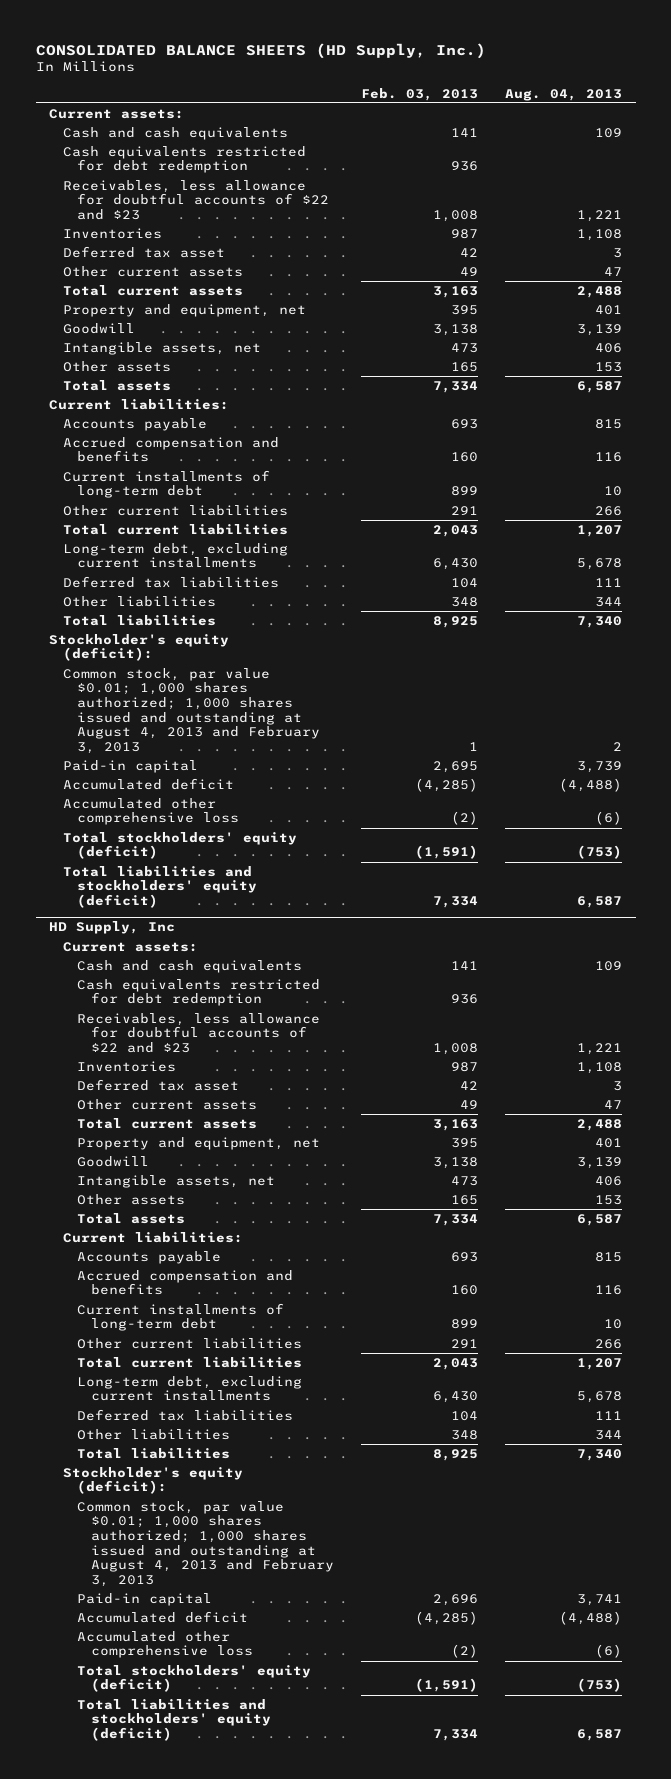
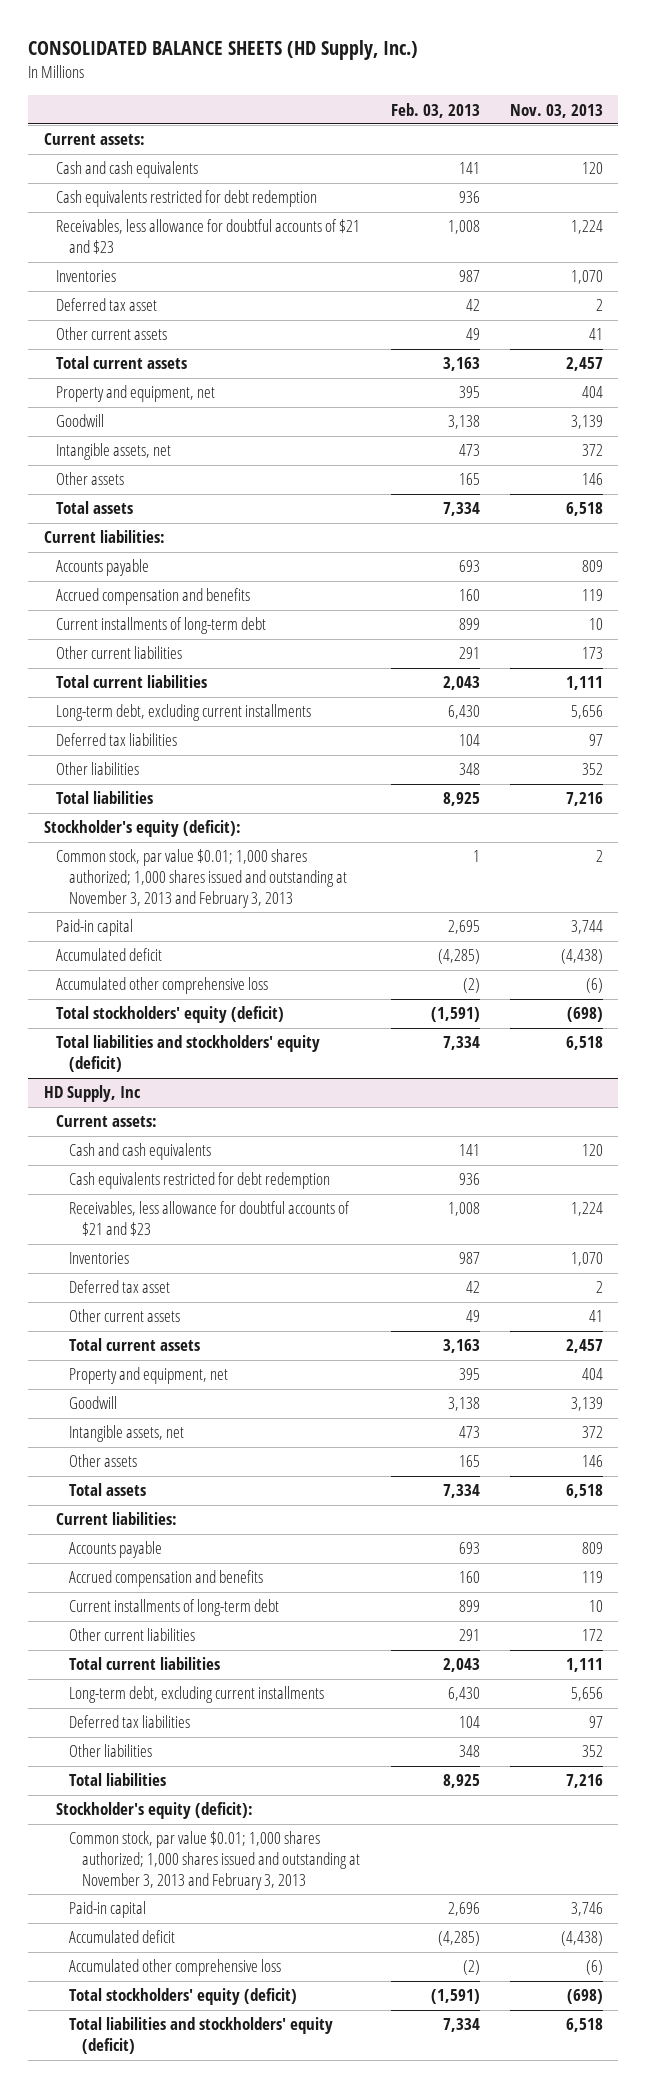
- | Feb. 03, 2013 | Aug. 04, 2013
+ | Feb. 03, 2013 | Nov. 03, 2013
- Receivables, less allowance for doubtful accounts of $22 and $23 | 1,008 | 1,221
+ Receivables, less allowance for doubtful accounts of $21 and $23 | 1,008 | 1,224
- Common stock, par value $0.01; 1,000 shares authorized; 1,000 shares issued and outstanding at August 4, 2013 and February 3, 2013 | 1 | 2
+ Common stock, par value $0.01; 1,000 shares authorized; 1,000 shares issued and outstanding at November 3, 2013 and February 3, 2013 | 1 | 2
@ HD Supply, Inc
- Receivables, less allowance for doubtful accounts of $22 and $23 | 1,008 | 1,221
+ Receivables, less allowance for doubtful accounts of $21 and $23 | 1,008 | 1,224
- Common stock, par value $0.01; 1,000 shares authorized; 1,000 shares issued and outstanding at August 4, 2013 and February 3, 2013
+ Common stock, par value $0.01; 1,000 shares authorized; 1,000 shares issued and outstanding at November 3, 2013 and February 3, 2013

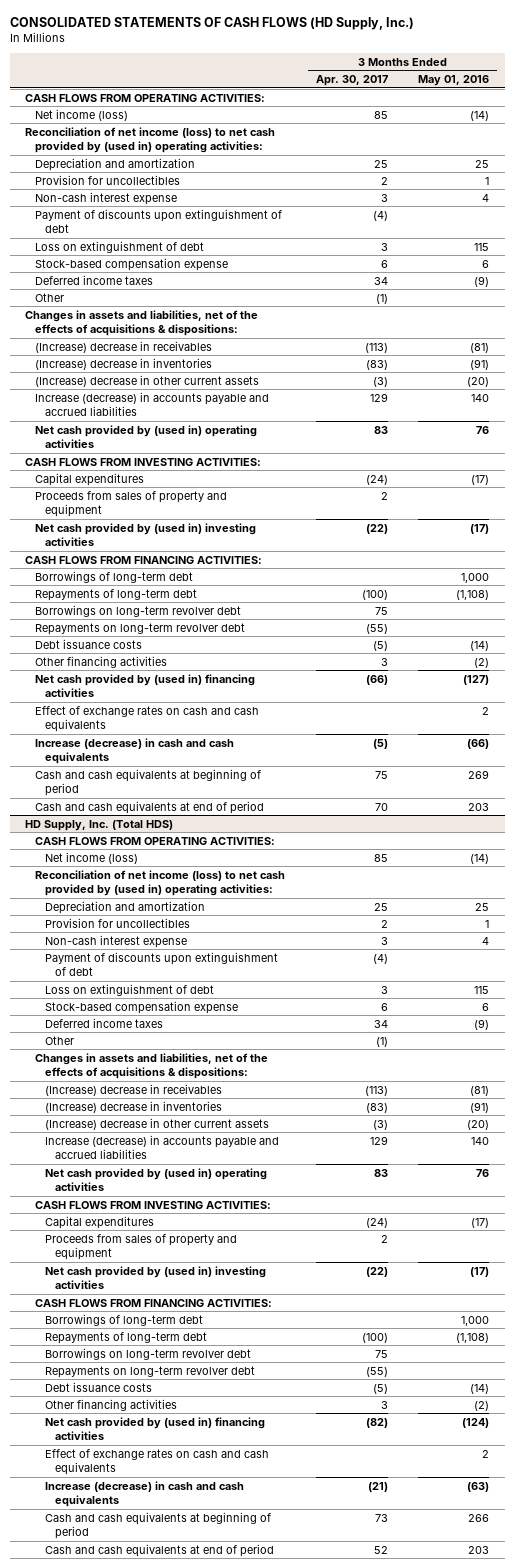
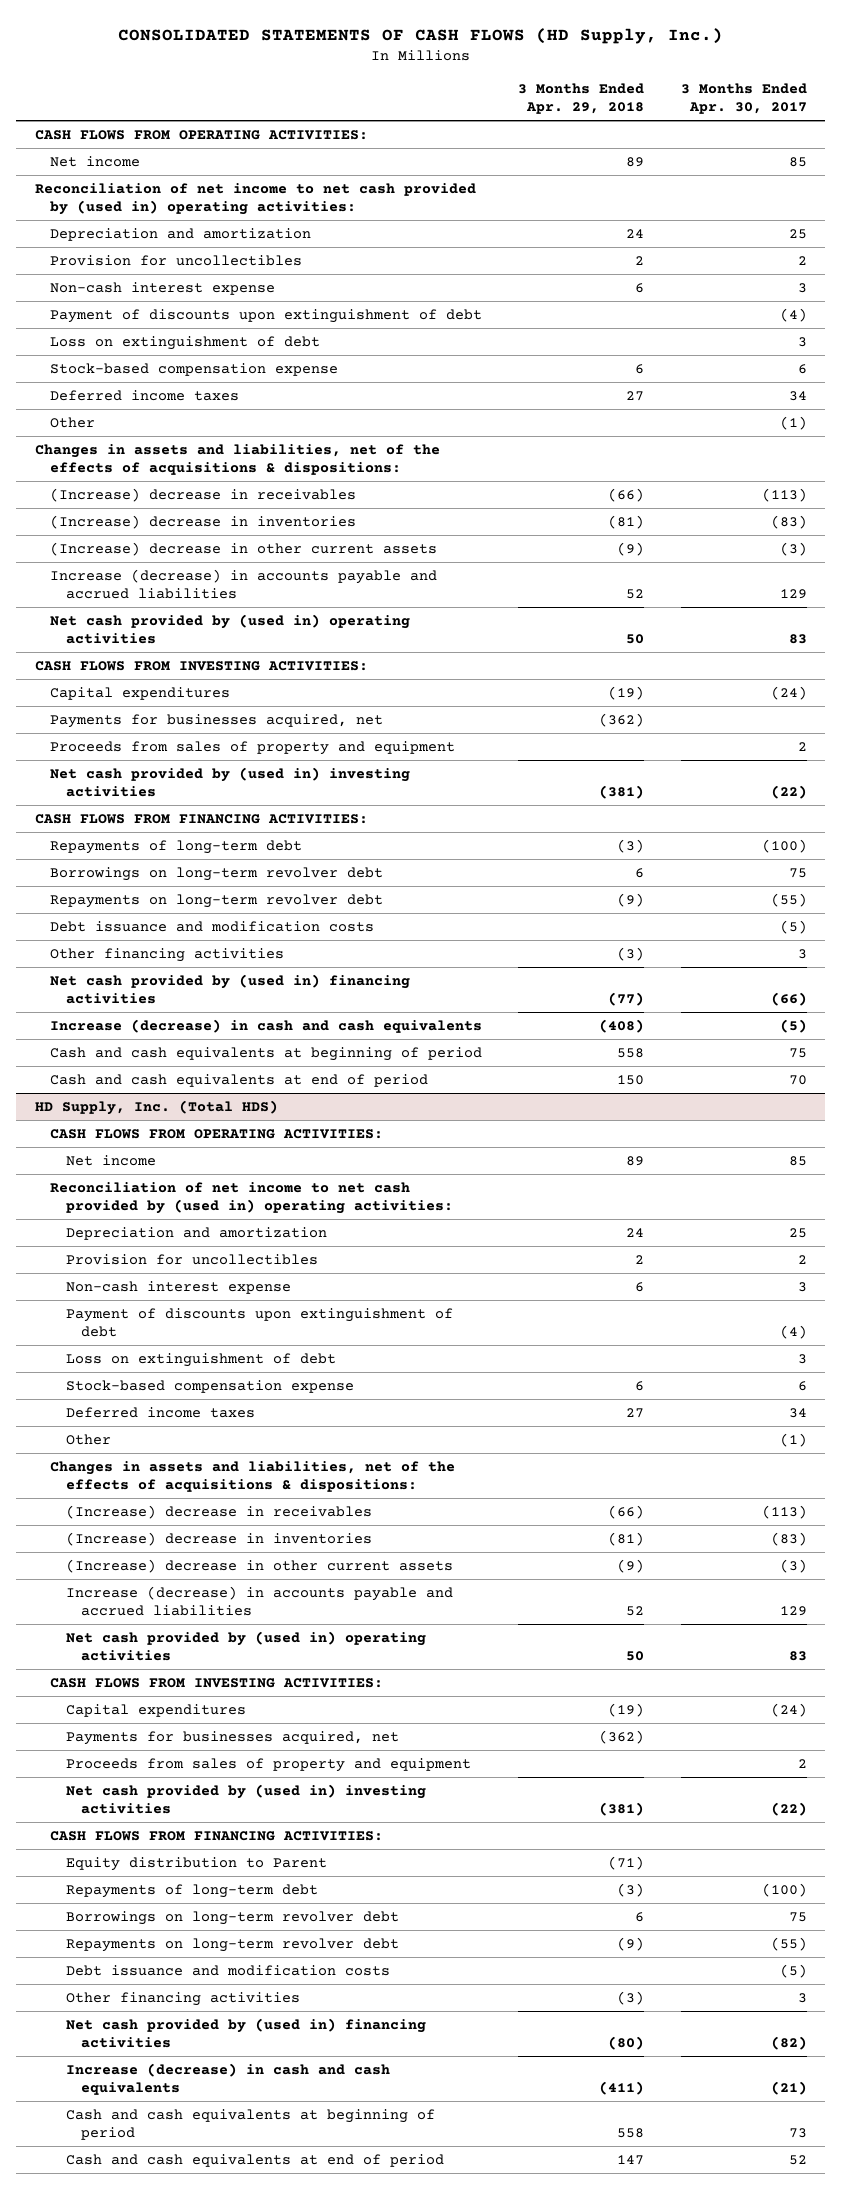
- | 3 Months Ended Apr. 30, 2017 | 3 Months Ended May 01, 2016
+ | 3 Months Ended Apr. 29, 2018 | 3 Months Ended Apr. 30, 2017
- Net income (loss) | 85 | (14)
- Reconciliation of net income (loss) to net cash provided by (used in) operating activities:
+ Net income | 89 | 85
+ Reconciliation of net income to net cash provided by (used in) operating activities:
+ Payments for businesses acquired, net | (362) |
- Borrowings of long-term debt | | 1,000
- Debt issuance costs | (5) | (14)
+ Debt issuance and modification costs | | (5)
- Effect of exchange rates on cash and cash equivalents | | 2
@ HD Supply, Inc. (Total HDS)
- Net income (loss) | 85 | (14)
- Reconciliation of net income (loss) to net cash provided by (used in) operating activities:
+ Net income | 89 | 85
+ Reconciliation of net income to net cash provided by (used in) operating activities:
+ Payments for businesses acquired, net | (362) |
- Borrowings of long-term debt | | 1,000
+ Equity distribution to Parent | (71) |
- Debt issuance costs | (5) | (14)
+ Debt issuance and modification costs | | (5)
- Effect of exchange rates on cash and cash equivalents | | 2

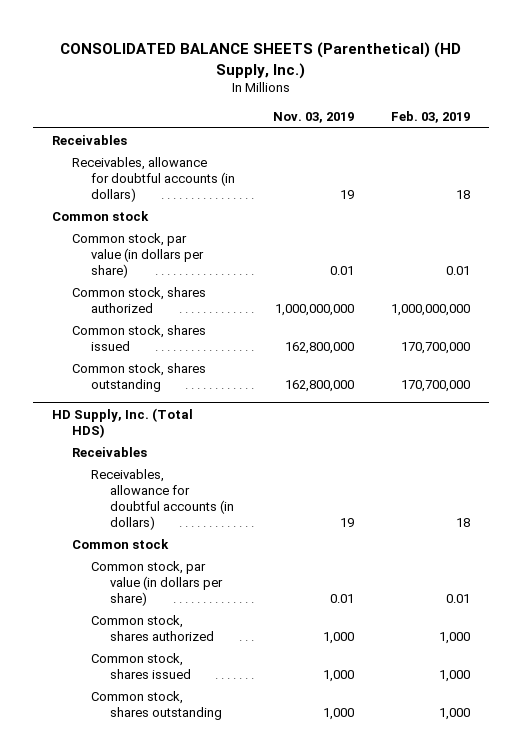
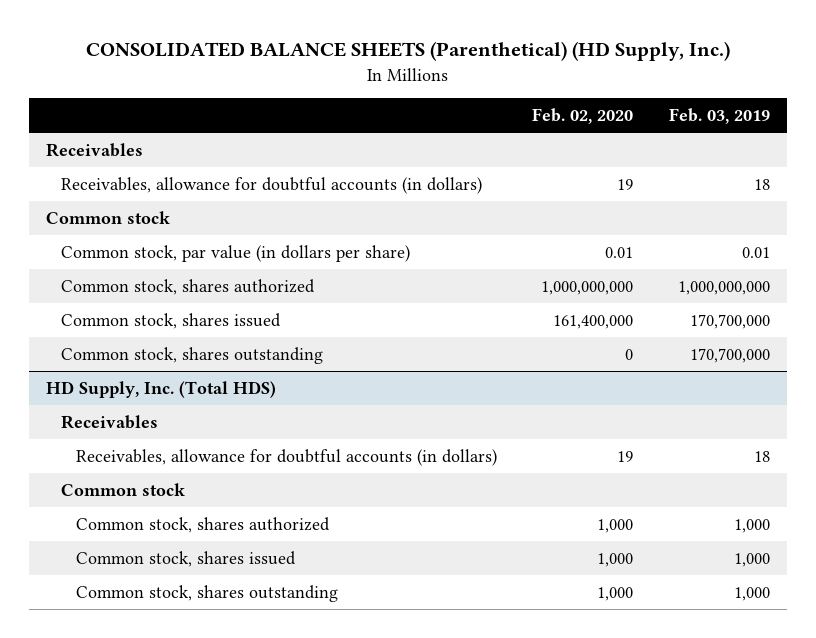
- | Nov. 03, 2019 | Feb. 03, 2019
+ | Feb. 02, 2020 | Feb. 03, 2019
@ HD Supply, Inc. (Total HDS)
- Common stock, par value (in dollars per share) | 0.01 | 0.01

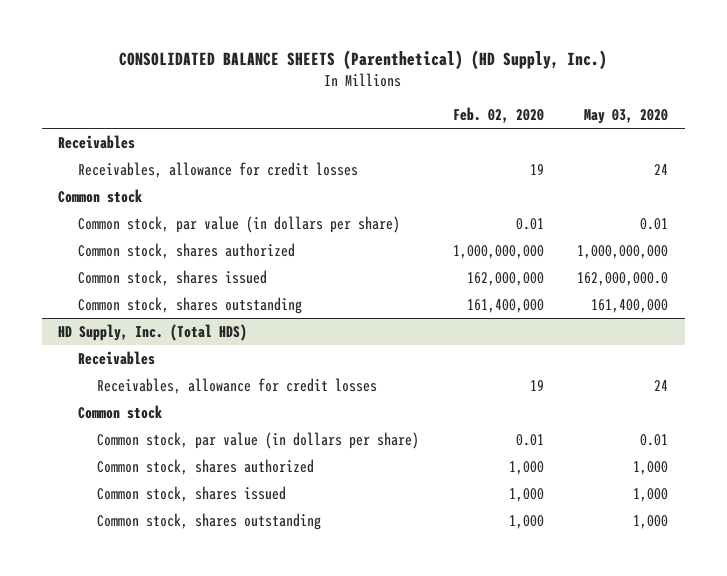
- | Feb. 02, 2020 | Feb. 03, 2019
+ | Feb. 02, 2020 | May 03, 2020
- Receivables, allowance for doubtful accounts (in dollars) | 19 | 18
+ Receivables, allowance for credit losses | 19 | 24
- Common stock, shares issued | 161,400,000 | 170,700,000
- Common stock, shares outstanding | 0 | 170,700,000
+ Common stock, shares issued | 162,000,000 | 162,000,000.0
+ Common stock, shares outstanding | 161,400,000 | 161,400,000
@ HD Supply, Inc. (Total HDS)
- Receivables, allowance for doubtful accounts (in dollars) | 19 | 18
+ Receivables, allowance for credit losses | 19 | 24
+ Common stock, par value (in dollars per share) | 0.01 | 0.01

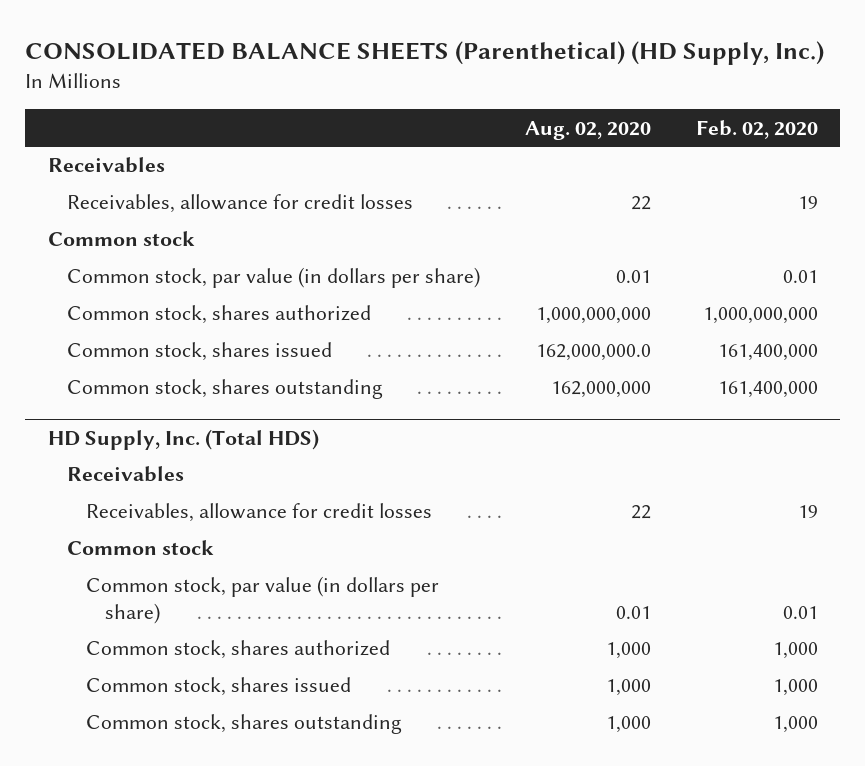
- | Feb. 02, 2020 | May 03, 2020
+ | Aug. 02, 2020 | Feb. 02, 2020
- Common stock, shares issued | 162,000,000 | 162,000,000.0
+ Common stock, shares issued | 162,000,000.0 | 161,400,000

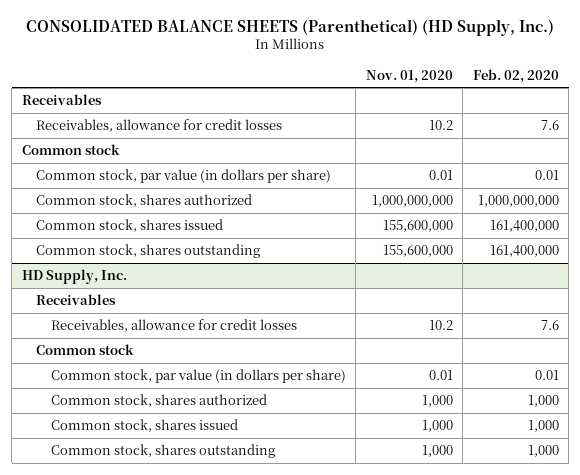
- | Aug. 02, 2020 | Feb. 02, 2020
+ | Nov. 01, 2020 | Feb. 02, 2020
- Receivables, allowance for credit losses | 22 | 19
+ Receivables, allowance for credit losses | 10.2 | 7.6
- HD Supply, Inc. (Total HDS)
+ HD Supply, Inc.
- Receivables, allowance for credit losses | 22 | 19
+ Receivables, allowance for credit losses | 10.2 | 7.6

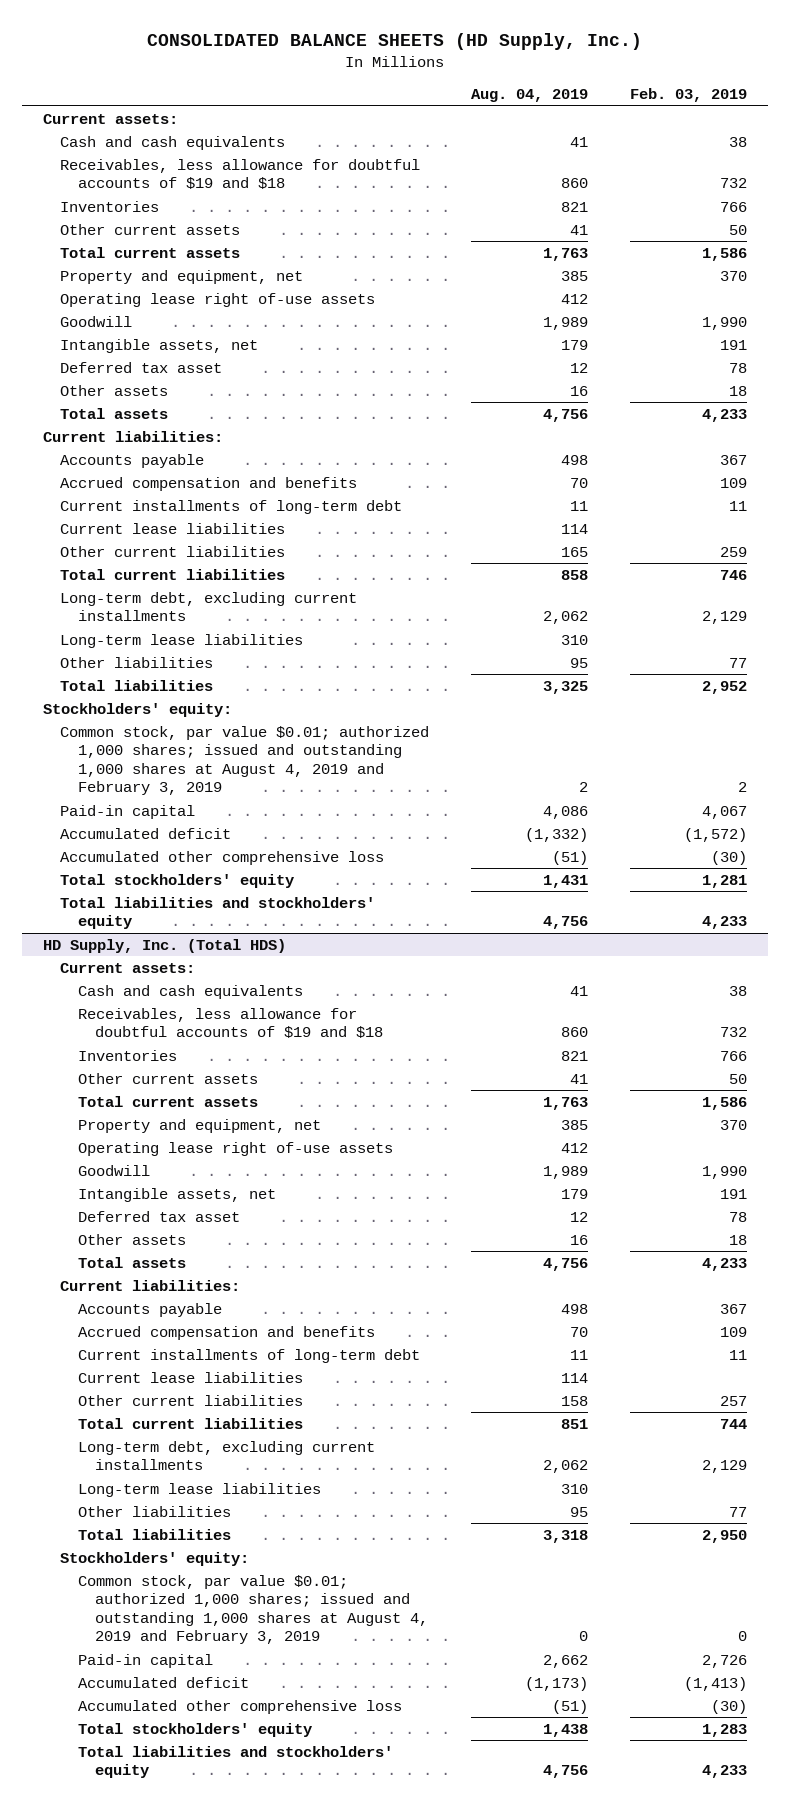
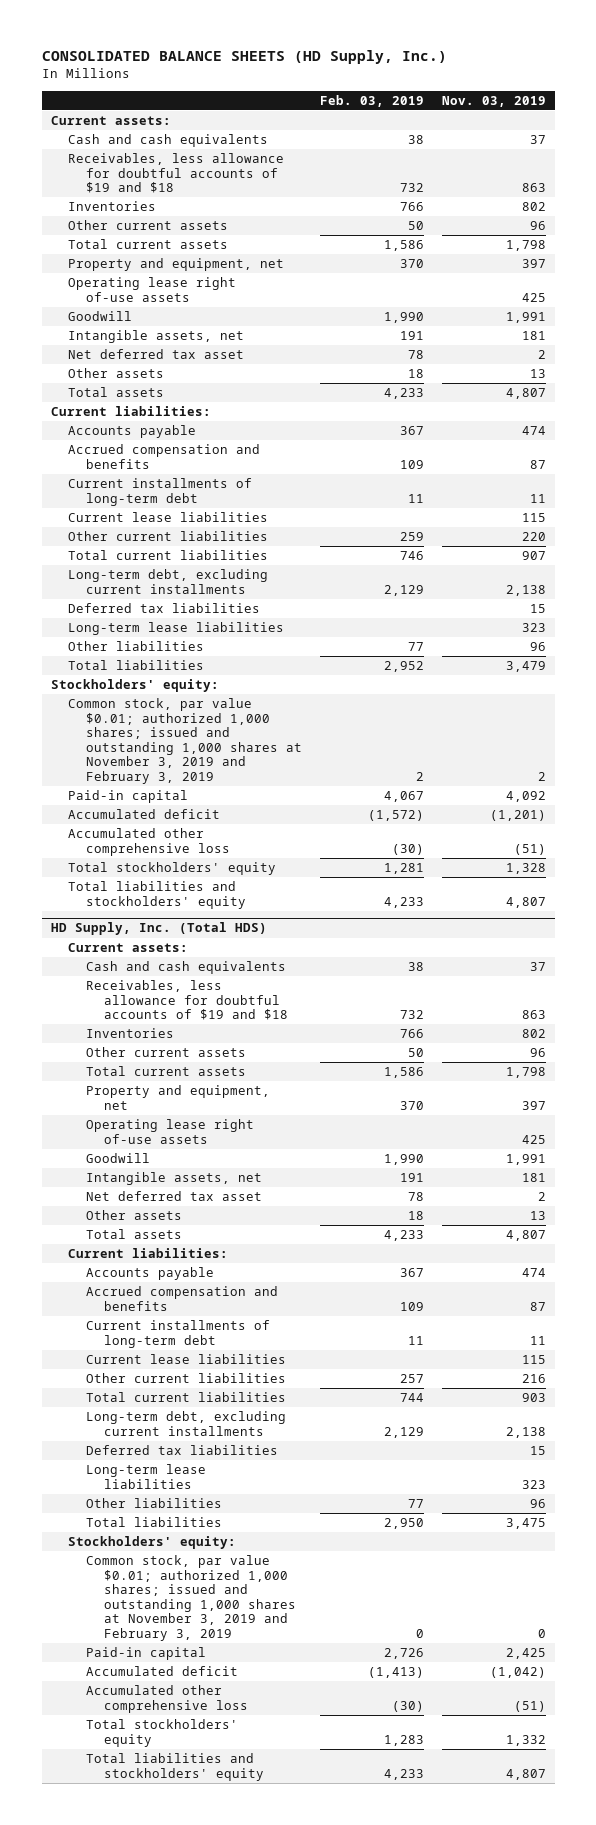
- | Aug. 04, 2019 | Feb. 03, 2019
+ | Feb. 03, 2019 | Nov. 03, 2019
- Deferred tax asset | 12 | 78
+ Net deferred tax asset | 78 | 2
+ Deferred tax liabilities | | 15
- Common stock, par value $0.01; authorized 1,000 shares; issued and outstanding 1,000 shares at August 4, 2019 and February 3, 2019 | 2 | 2
+ Common stock, par value $0.01; authorized 1,000 shares; issued and outstanding 1,000 shares at November 3, 2019 and February 3, 2019 | 2 | 2
@ HD Supply, Inc. (Total HDS)
- Deferred tax asset | 12 | 78
+ Net deferred tax asset | 78 | 2
+ Deferred tax liabilities | | 15
- Common stock, par value $0.01; authorized 1,000 shares; issued and outstanding 1,000 shares at August 4, 2019 and February 3, 2019 | 0 | 0
+ Common stock, par value $0.01; authorized 1,000 shares; issued and outstanding 1,000 shares at November 3, 2019 and February 3, 2019 | 0 | 0

